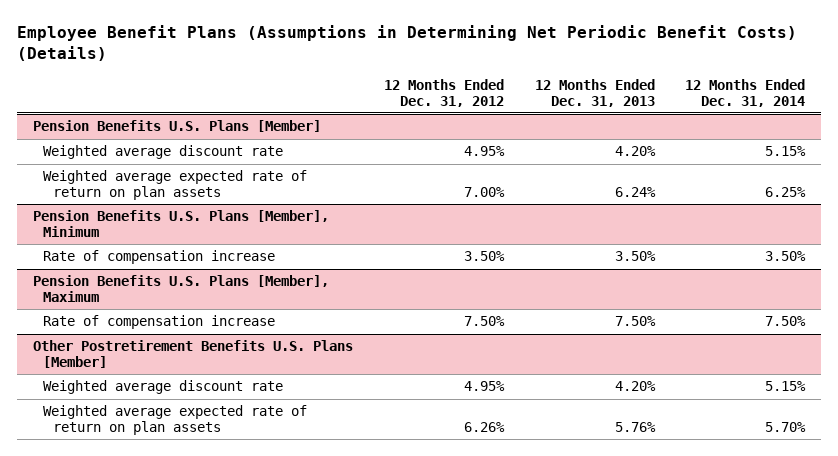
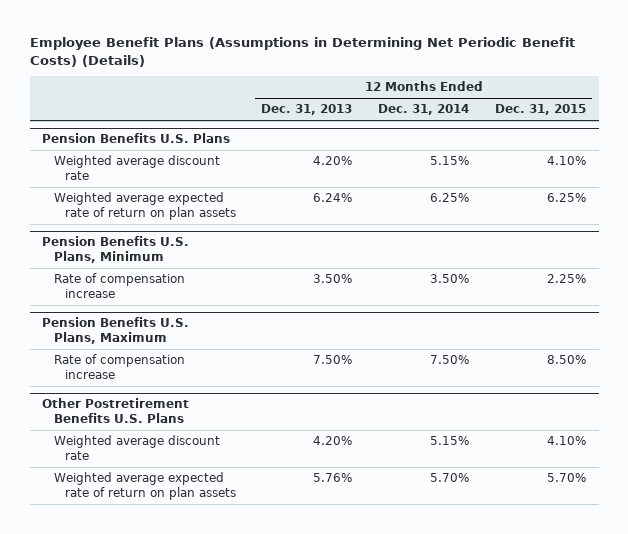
- | 12 Months Ended Dec. 31, 2012 | 12 Months Ended Dec. 31, 2013 | 12 Months Ended Dec. 31, 2014
+ | 12 Months Ended Dec. 31, 2013 | 12 Months Ended Dec. 31, 2014 | 12 Months Ended Dec. 31, 2015
- Pension Benefits U.S. Plans [Member]
+ Pension Benefits U.S. Plans
- Pension Benefits U.S. Plans [Member], Minimum
+ Pension Benefits U.S. Plans, Minimum
- Pension Benefits U.S. Plans [Member], Maximum
+ Pension Benefits U.S. Plans, Maximum
- Other Postretirement Benefits U.S. Plans [Member]
+ Other Postretirement Benefits U.S. Plans

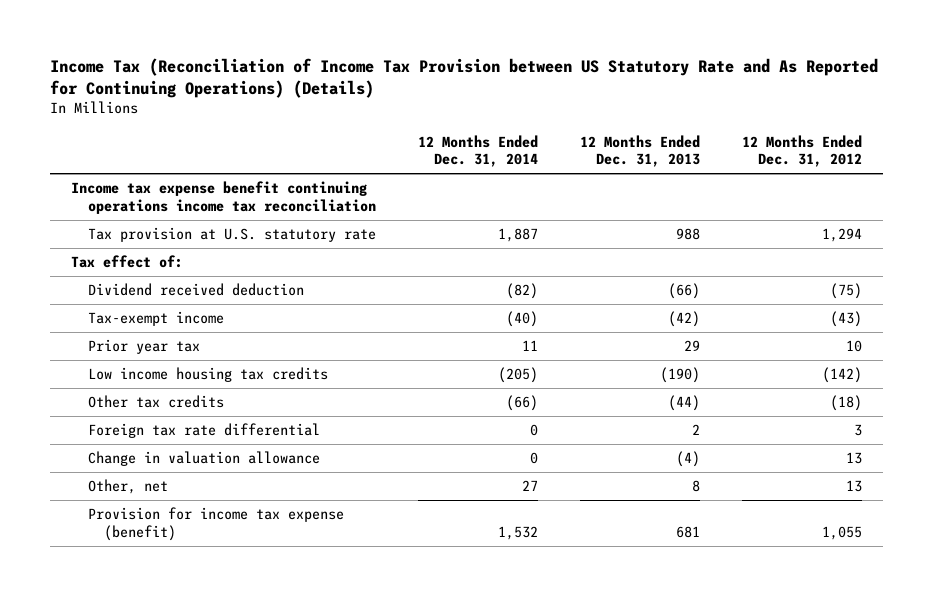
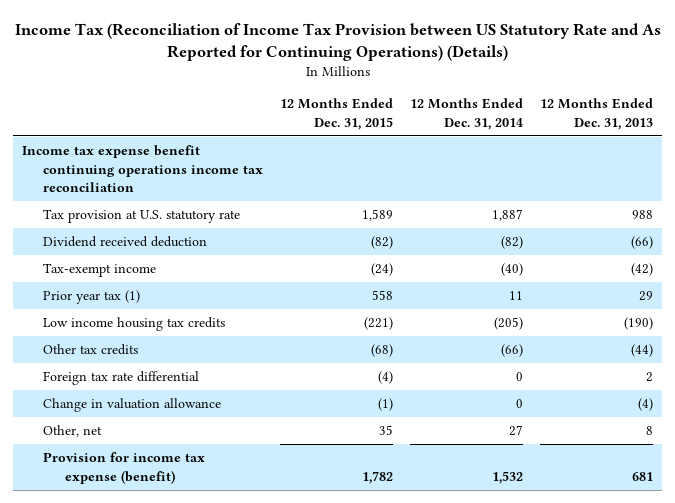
- | 12 Months Ended Dec. 31, 2014 | 12 Months Ended Dec. 31, 2013 | 12 Months Ended Dec. 31, 2012
+ | 12 Months Ended Dec. 31, 2015 | 12 Months Ended Dec. 31, 2014 | 12 Months Ended Dec. 31, 2013
- Tax effect of:
- Prior year tax | 11 | 29 | 10
+ Prior year tax (1) | 558 | 11 | 29

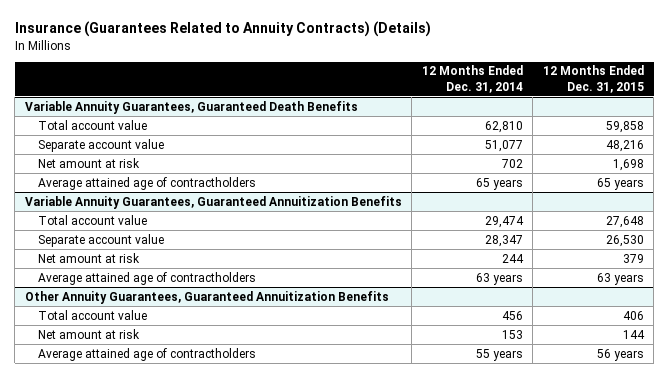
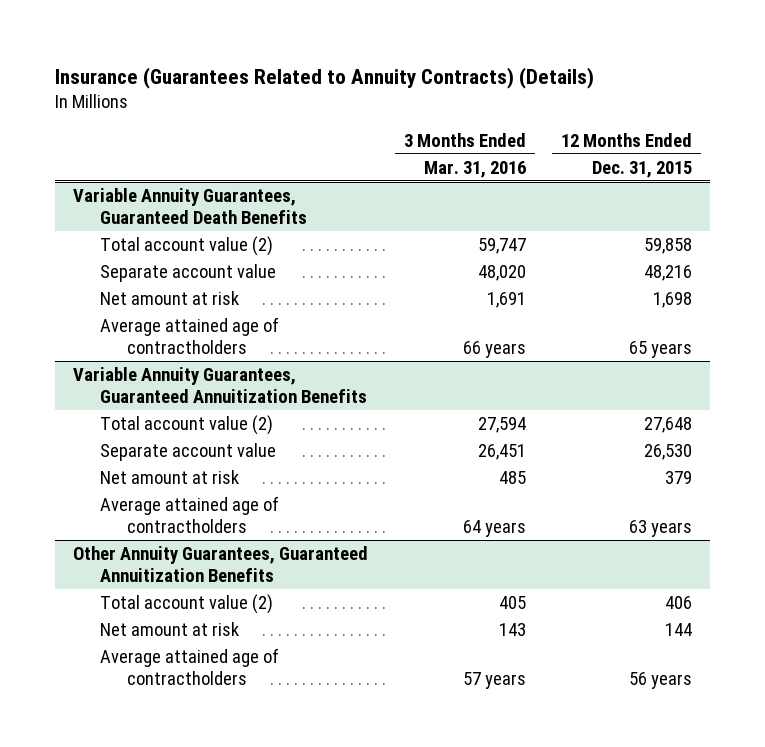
- | 12 Months Ended Dec. 31, 2014 | 12 Months Ended Dec. 31, 2015
+ | 3 Months Ended Mar. 31, 2016 | 12 Months Ended Dec. 31, 2015
@ Variable Annuity Guarantees, Guaranteed Death Benefits
- Total account value | 62,810 | 59,858
+ Total account value (2) | 59,747 | 59,858
@ Variable Annuity Guarantees, Guaranteed Annuitization Benefits
- Total account value | 29,474 | 27,648
+ Total account value (2) | 27,594 | 27,648
@ Other Annuity Guarantees, Guaranteed Annuitization Benefits
- Total account value | 456 | 406
+ Total account value (2) | 405 | 406

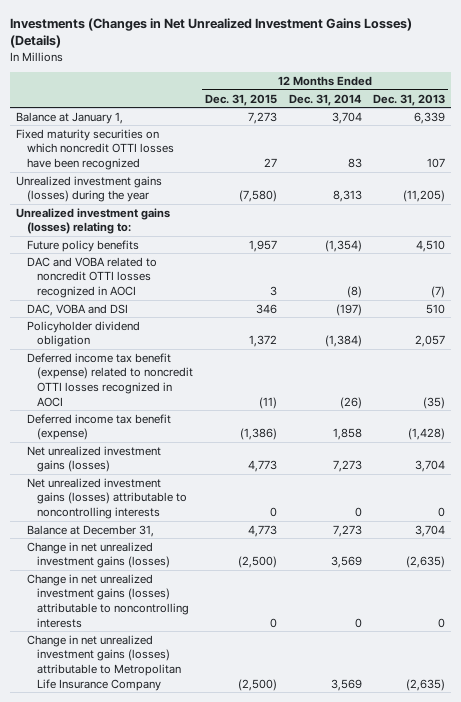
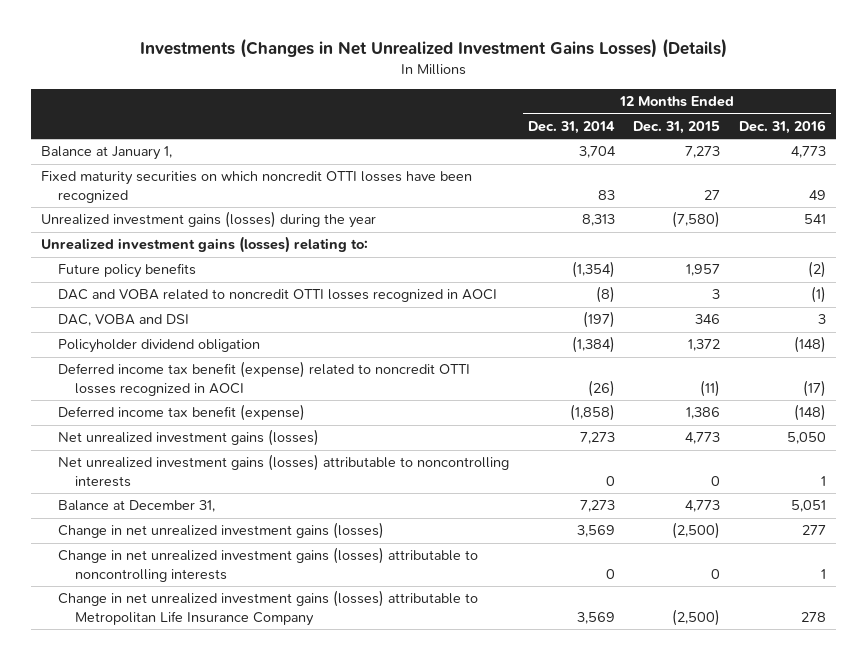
- | 12 Months Ended Dec. 31, 2015 | 12 Months Ended Dec. 31, 2014 | 12 Months Ended Dec. 31, 2013
+ | 12 Months Ended Dec. 31, 2014 | 12 Months Ended Dec. 31, 2015 | 12 Months Ended Dec. 31, 2016
- Deferred income tax benefit (expense) | (1,386) | 1,858 | (1,428)
+ Deferred income tax benefit (expense) | (1,858) | 1,386 | (148)

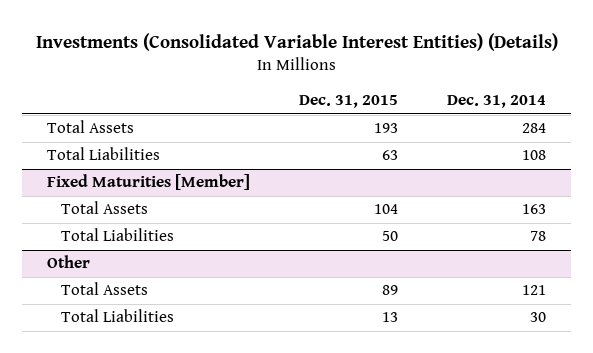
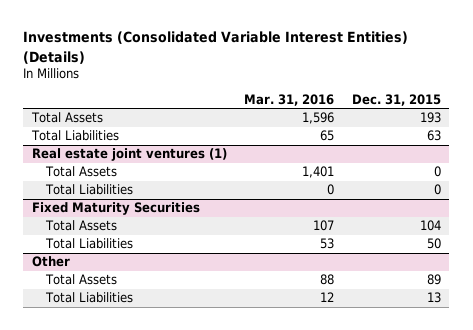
- | Dec. 31, 2015 | Dec. 31, 2014
+ | Mar. 31, 2016 | Dec. 31, 2015
- Fixed Maturities [Member]
+ Real estate joint ventures (1)
+ Total Assets | 1,401 | 0
+ Total Liabilities | 0 | 0
+ Fixed Maturity Securities

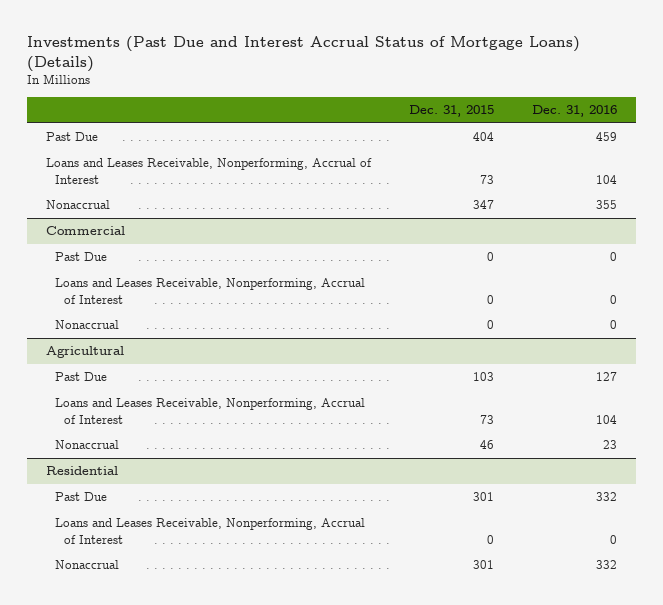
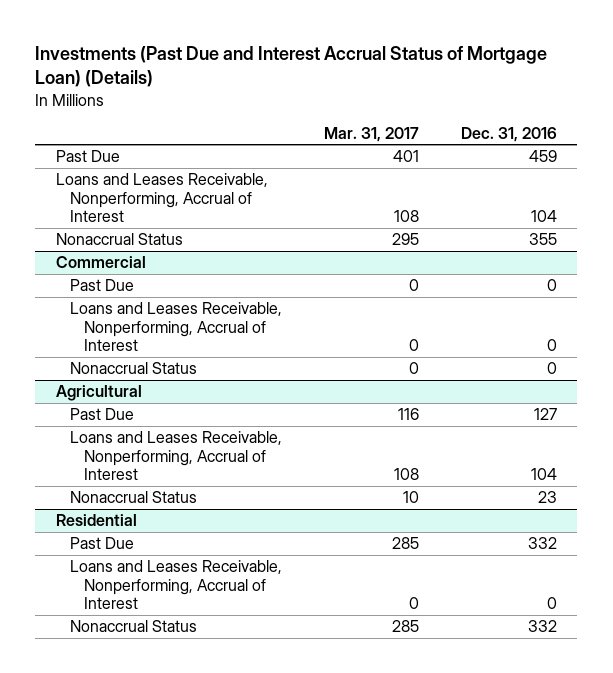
- Investments (Past Due and Interest Accrual Status of Mortgage Loans) (Details)
+ Investments (Past Due and Interest Accrual Status of Mortgage Loan) (Details)
- | Dec. 31, 2015 | Dec. 31, 2016
+ | Mar. 31, 2017 | Dec. 31, 2016
- Nonaccrual | 347 | 355
+ Nonaccrual Status | 295 | 355
@ Commercial
- Nonaccrual | 0 | 0
+ Nonaccrual Status | 0 | 0
@ Agricultural
- Nonaccrual | 46 | 23
+ Nonaccrual Status | 10 | 23
@ Residential
- Nonaccrual | 301 | 332
+ Nonaccrual Status | 285 | 332

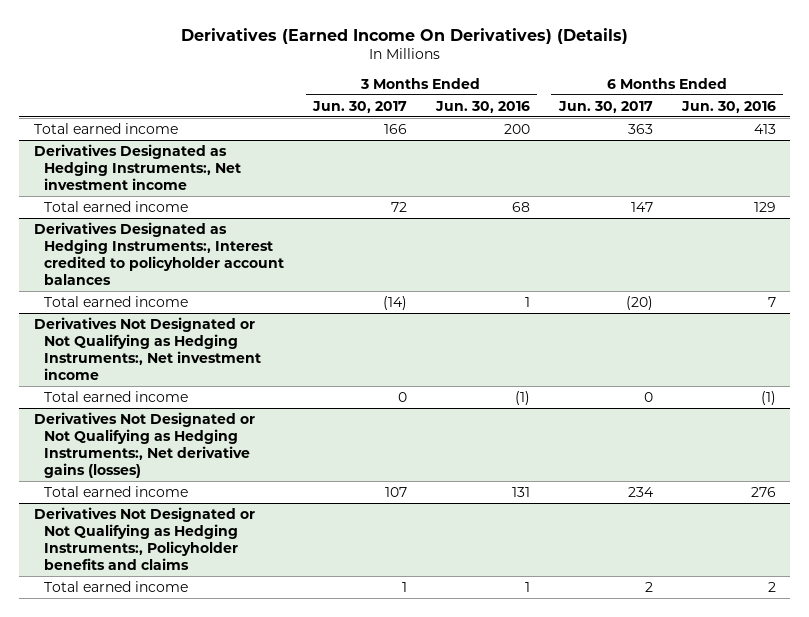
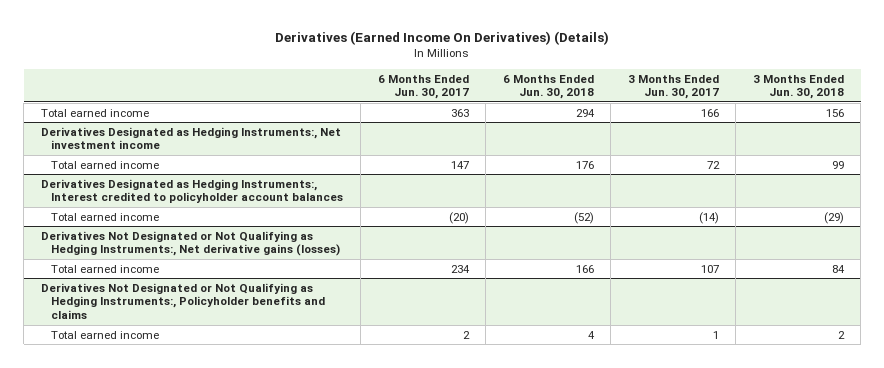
- | 3 Months Ended Jun. 30, 2017 | 3 Months Ended Jun. 30, 2016 | 6 Months Ended Jun. 30, 2017 | 6 Months Ended Jun. 30, 2016
+ | 6 Months Ended Jun. 30, 2017 | 6 Months Ended Jun. 30, 2018 | 3 Months Ended Jun. 30, 2017 | 3 Months Ended Jun. 30, 2018
- Derivatives Not Designated or Not Qualifying as Hedging Instruments:, Net investment income
- Total earned income | 0 | (1) | 0 | (1)

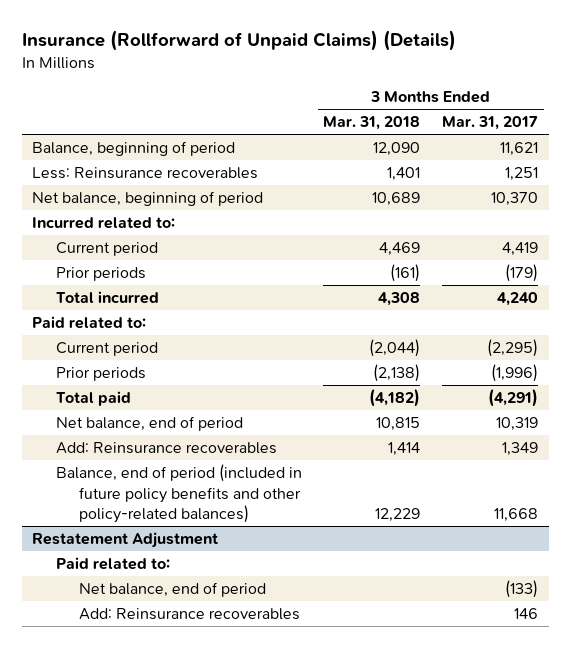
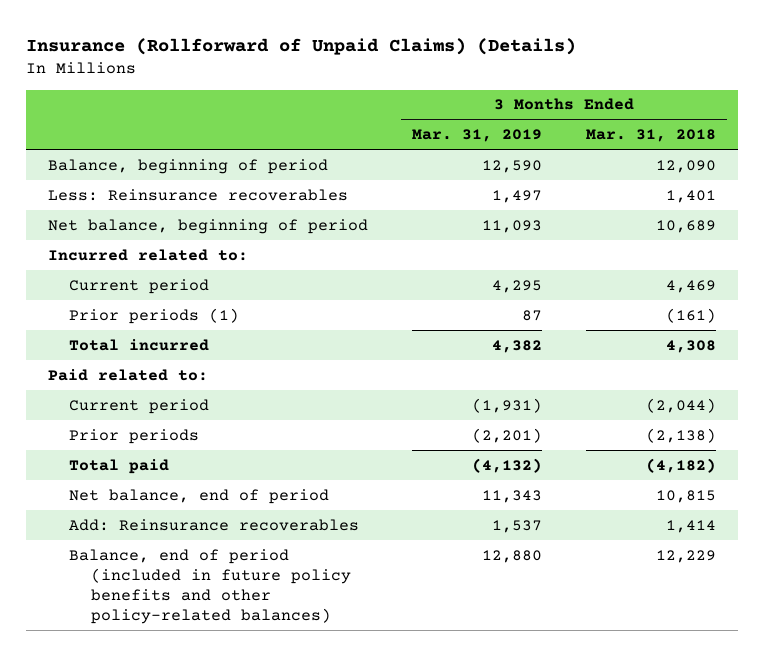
- | 3 Months Ended Mar. 31, 2018 | 3 Months Ended Mar. 31, 2017
+ | 3 Months Ended Mar. 31, 2019 | 3 Months Ended Mar. 31, 2018
- Prior periods | (161) | (179)
+ Prior periods (1) | 87 | (161)
- Restatement Adjustment
- Paid related to:
- Net balance, end of period | | (133)
- Add: Reinsurance recoverables | | 146

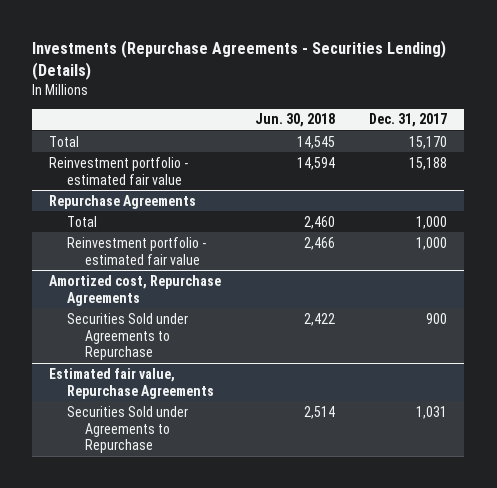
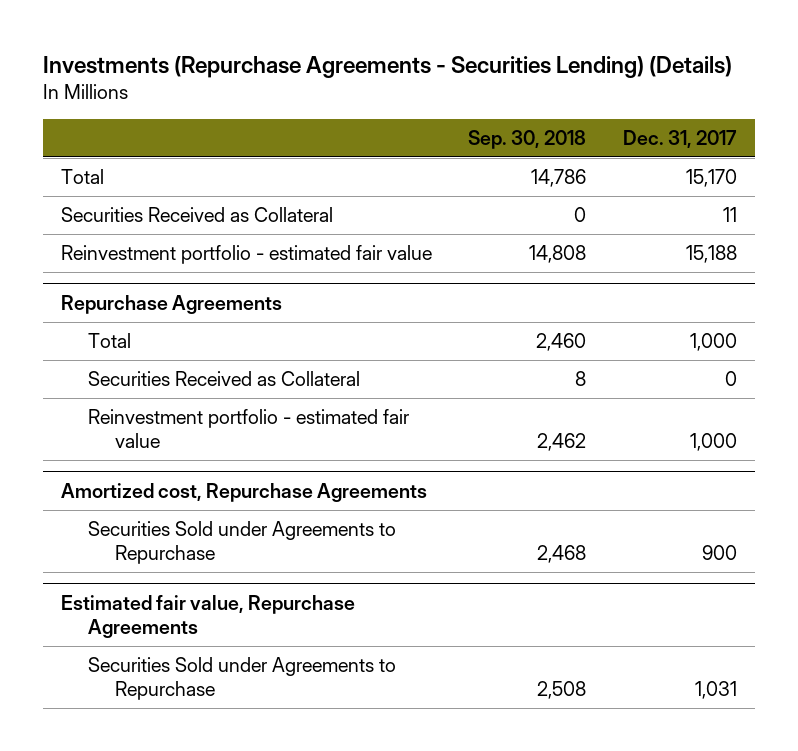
- | Jun. 30, 2018 | Dec. 31, 2017
+ | Sep. 30, 2018 | Dec. 31, 2017
+ Securities Received as Collateral | 0 | 11
@ Repurchase Agreements
+ Securities Received as Collateral | 8 | 0

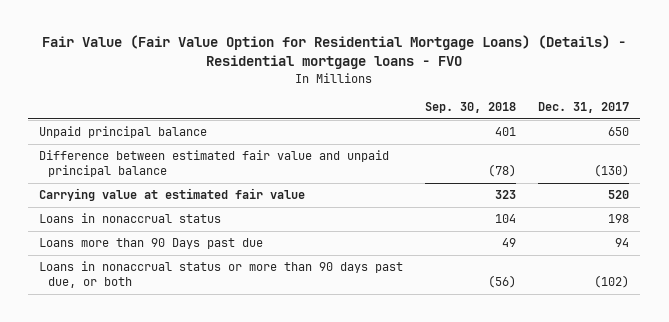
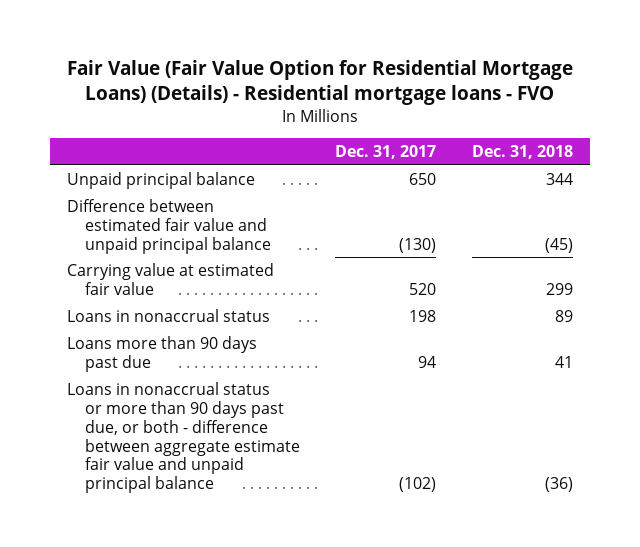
- | Sep. 30, 2018 | Dec. 31, 2017
+ | Dec. 31, 2017 | Dec. 31, 2018
- Loans more than 90 Days past due | 49 | 94
- Loans in nonaccrual status or more than 90 days past due, or both | (56) | (102)
+ Loans more than 90 days past due | 94 | 41
+ Loans in nonaccrual status or more than 90 days past due, or both - difference between aggregate estimate fair value and unpaid principal balance | (102) | (36)

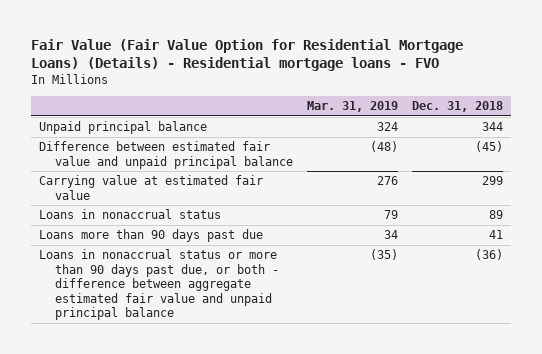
- | Dec. 31, 2017 | Dec. 31, 2018
+ | Mar. 31, 2019 | Dec. 31, 2018
- Loans in nonaccrual status or more than 90 days past due, or both - difference between aggregate estimate fair value and unpaid principal balance | (102) | (36)
+ Loans in nonaccrual status or more than 90 days past due, or both - difference between aggregate estimated fair value and unpaid principal balance | (35) | (36)

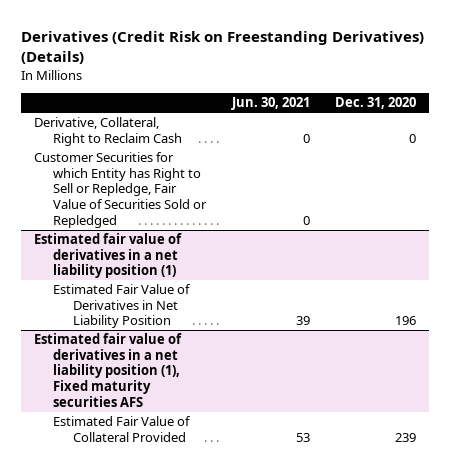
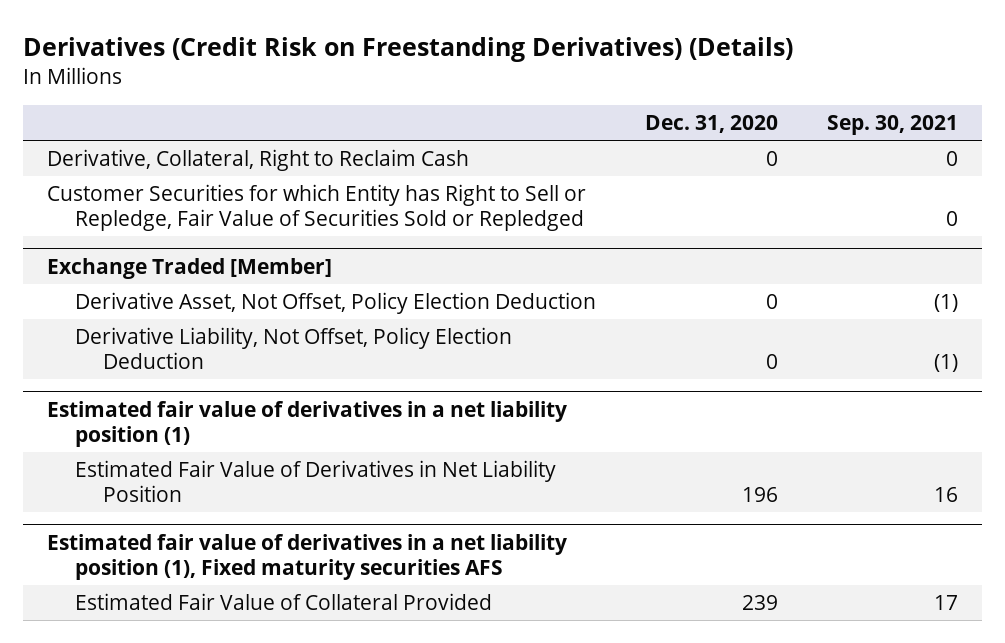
- | Jun. 30, 2021 | Dec. 31, 2020
+ | Dec. 31, 2020 | Sep. 30, 2021
+ Exchange Traded [Member]
+ Derivative Asset, Not Offset, Policy Election Deduction | 0 | (1)
+ Derivative Liability, Not Offset, Policy Election Deduction | 0 | (1)

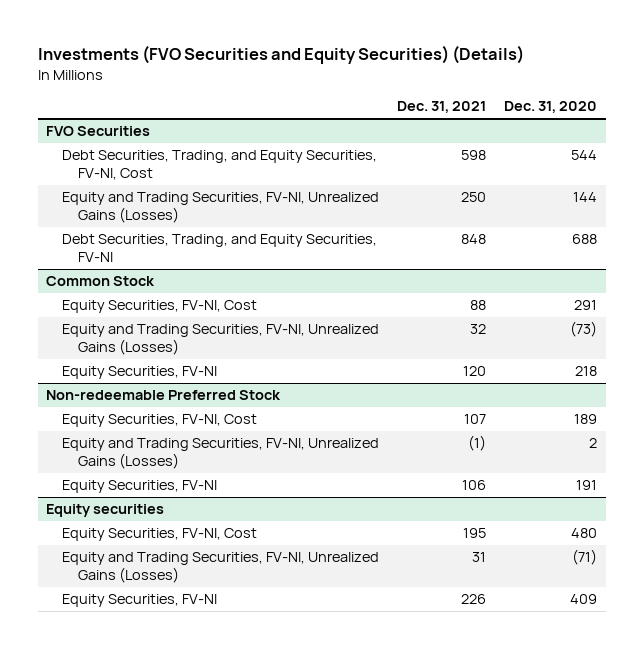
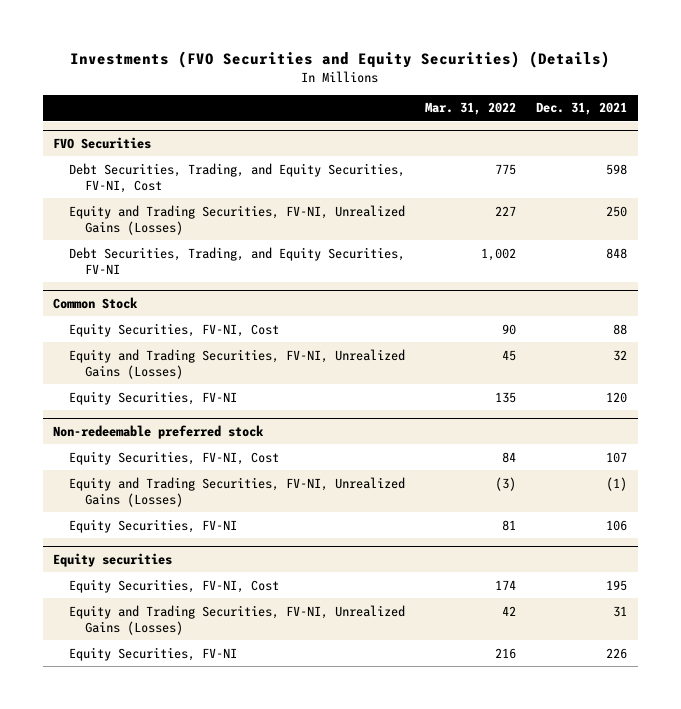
- | Dec. 31, 2021 | Dec. 31, 2020
+ | Mar. 31, 2022 | Dec. 31, 2021
- Non-redeemable Preferred Stock
+ Non-redeemable preferred stock

